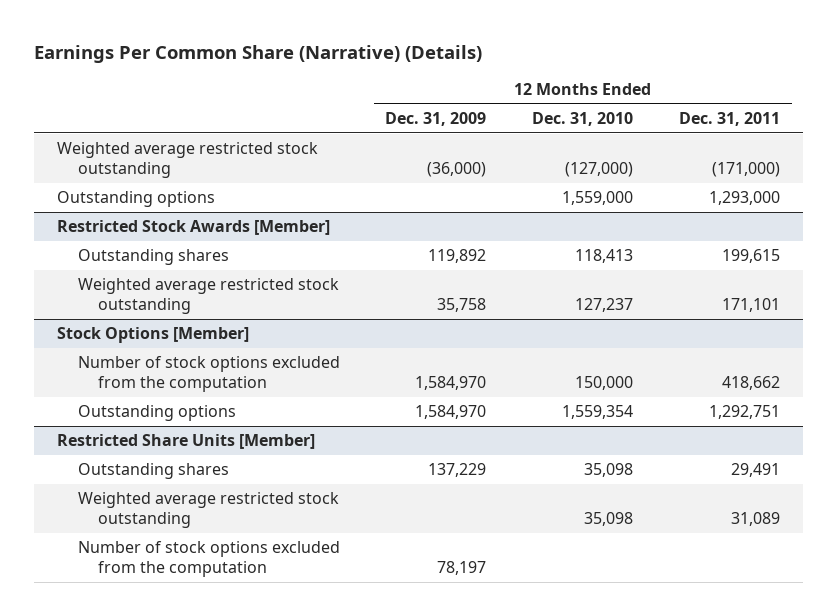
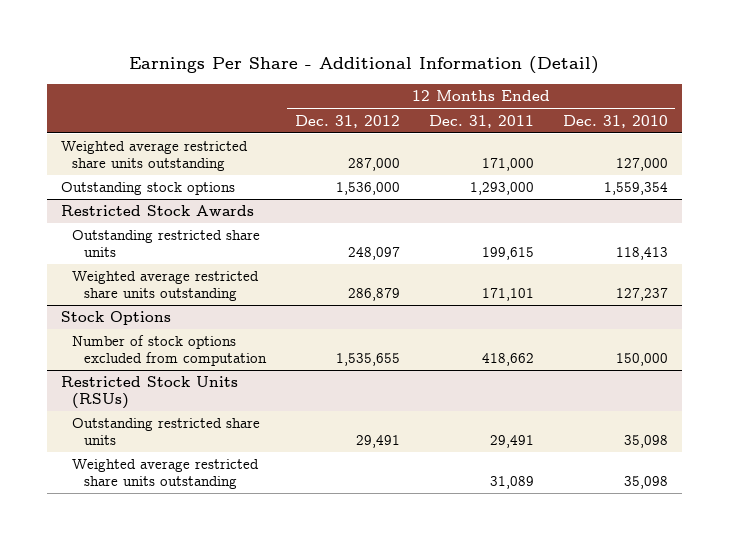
- Earnings Per Common Share (Narrative) (Details)
+ Earnings Per Share - Additional Information (Detail)
- | 12 Months Ended Dec. 31, 2009 | 12 Months Ended Dec. 31, 2010 | 12 Months Ended Dec. 31, 2011
+ | 12 Months Ended Dec. 31, 2012 | 12 Months Ended Dec. 31, 2011 | 12 Months Ended Dec. 31, 2010
- Weighted average restricted stock outstanding | (36,000) | (127,000) | (171,000)
- Outstanding options | | 1,559,000 | 1,293,000
- Restricted Stock Awards [Member]
- Outstanding shares | 119,892 | 118,413 | 199,615
- Weighted average restricted stock outstanding | 35,758 | 127,237 | 171,101
- Stock Options [Member]
- Number of stock options excluded from the computation | 1,584,970 | 150,000 | 418,662
- Outstanding options | 1,584,970 | 1,559,354 | 1,292,751
- Restricted Share Units [Member]
- Outstanding shares | 137,229 | 35,098 | 29,491
- Weighted average restricted stock outstanding | | 35,098 | 31,089
- Number of stock options excluded from the computation | 78,197 | |
+ Weighted average restricted share units outstanding | 287,000 | 171,000 | 127,000
+ Outstanding stock options | 1,536,000 | 1,293,000 | 1,559,354
+ Restricted Stock Awards
+ Outstanding restricted share units | 248,097 | 199,615 | 118,413
+ Weighted average restricted share units outstanding | 286,879 | 171,101 | 127,237
+ Stock Options
+ Number of stock options excluded from computation | 1,535,655 | 418,662 | 150,000
+ Restricted Stock Units (RSUs)
+ Outstanding restricted share units | 29,491 | 29,491 | 35,098
+ Weighted average restricted share units outstanding | | 31,089 | 35,098

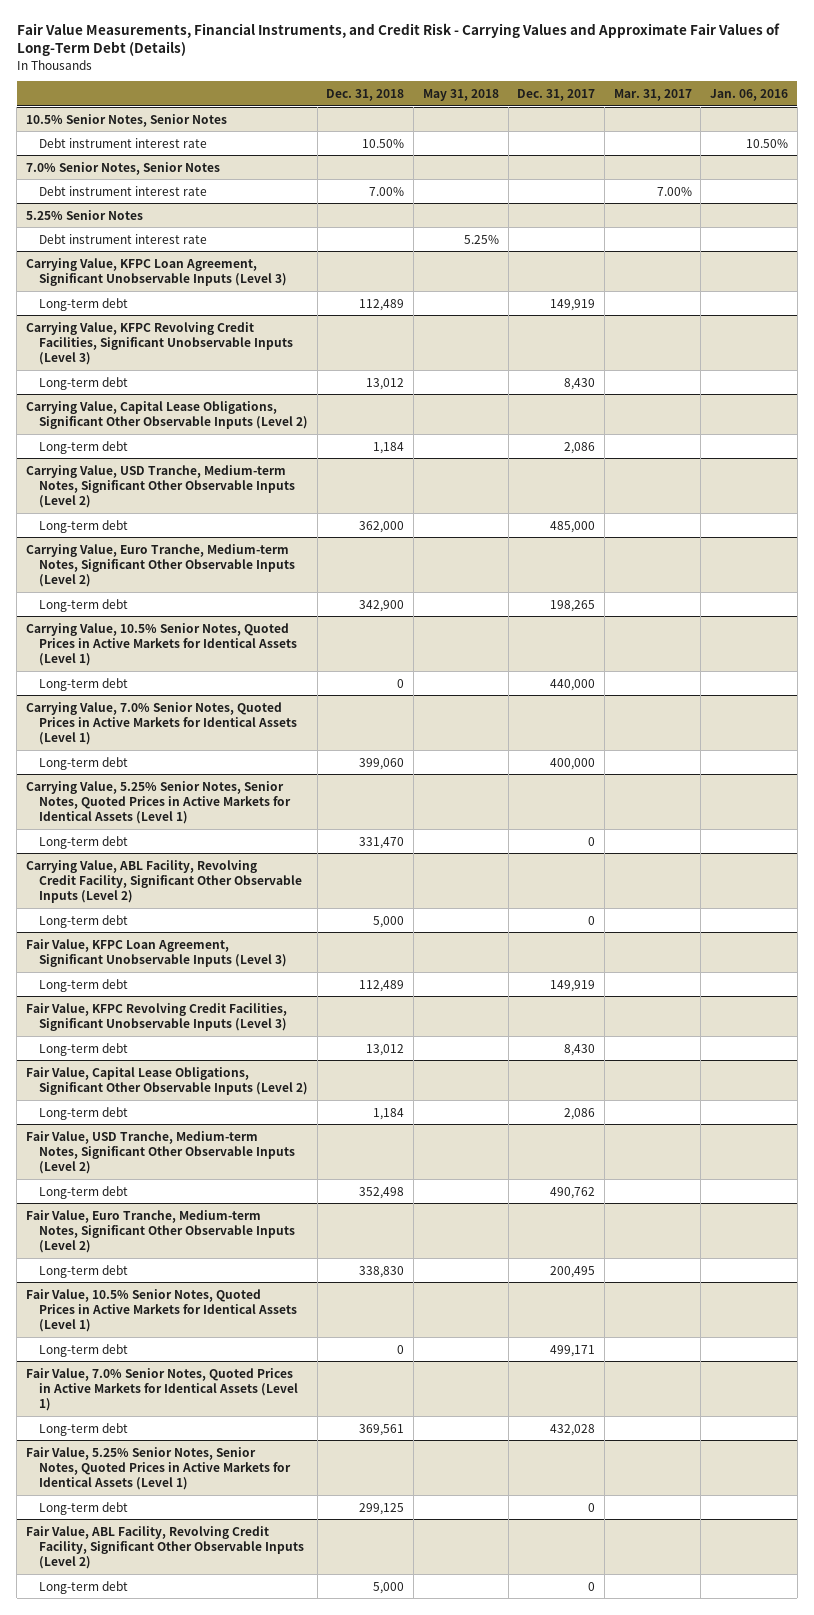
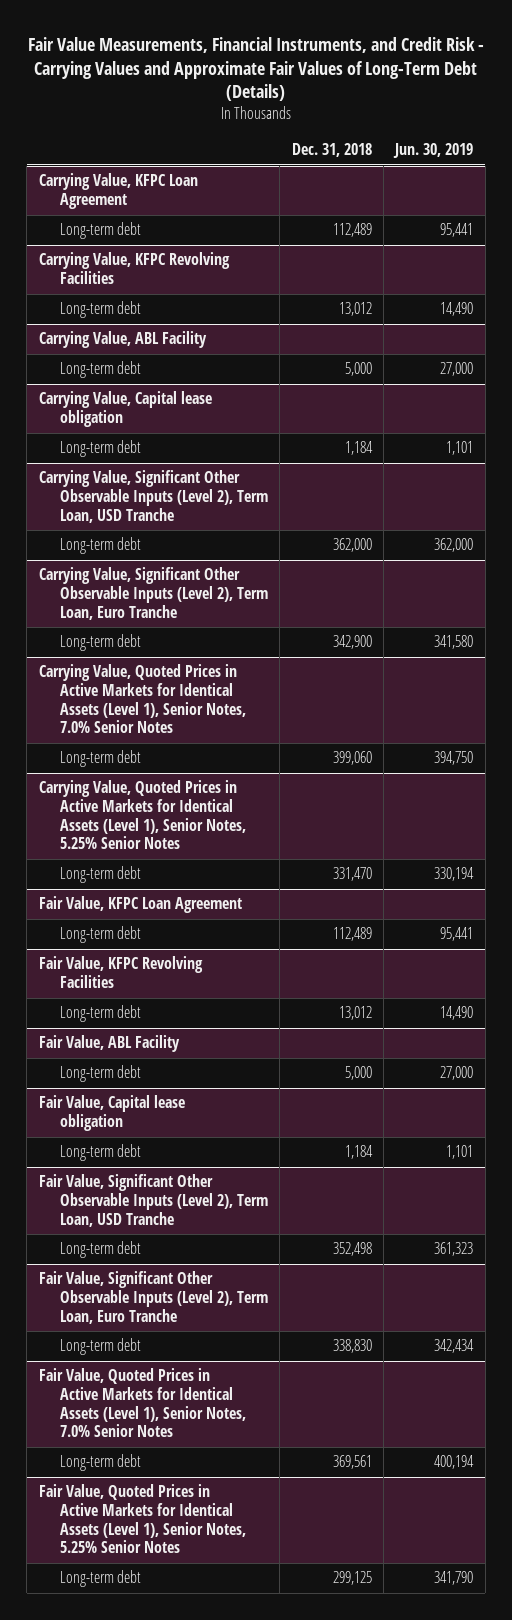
- | Dec. 31, 2018 | May 31, 2018 | Dec. 31, 2017 | Mar. 31, 2017 | Jan. 06, 2016
+ | Dec. 31, 2018 | Jun. 30, 2019
- 10.5% Senior Notes, Senior Notes
- Debt instrument interest rate | 10.50% | | | | 10.50%
- 7.0% Senior Notes, Senior Notes
- Debt instrument interest rate | 7.00% | | | 7.00% |
- 5.25% Senior Notes
- Debt instrument interest rate | | 5.25% | | |
- Carrying Value, KFPC Loan Agreement, Significant Unobservable Inputs (Level 3)
+ Carrying Value, KFPC Loan Agreement
- Carrying Value, KFPC Revolving Credit Facilities, Significant Unobservable Inputs (Level 3)
+ Carrying Value, KFPC Revolving Facilities
- Carrying Value, Capital Lease Obligations, Significant Other Observable Inputs (Level 2)
+ Carrying Value, ABL Facility
+ Long-term debt | 5,000 | 27,000
+ Carrying Value, Capital lease obligation
- Carrying Value, USD Tranche, Medium-term Notes, Significant Other Observable Inputs (Level 2)
+ Carrying Value, Significant Other Observable Inputs (Level 2), Term Loan, USD Tranche
- Carrying Value, Euro Tranche, Medium-term Notes, Significant Other Observable Inputs (Level 2)
+ Carrying Value, Significant Other Observable Inputs (Level 2), Term Loan, Euro Tranche
- Carrying Value, 10.5% Senior Notes, Quoted Prices in Active Markets for Identical Assets (Level 1)
- Long-term debt | 0 | | 440,000 | |
- Carrying Value, 7.0% Senior Notes, Quoted Prices in Active Markets for Identical Assets (Level 1)
+ Carrying Value, Quoted Prices in Active Markets for Identical Assets (Level 1), Senior Notes, 7.0% Senior Notes
- Carrying Value, 5.25% Senior Notes, Senior Notes, Quoted Prices in Active Markets for Identical Assets (Level 1)
+ Carrying Value, Quoted Prices in Active Markets for Identical Assets (Level 1), Senior Notes, 5.25% Senior Notes
- Carrying Value, ABL Facility, Revolving Credit Facility, Significant Other Observable Inputs (Level 2)
- Long-term debt | 5,000 | | 0 | |
- Fair Value, KFPC Loan Agreement, Significant Unobservable Inputs (Level 3)
+ Fair Value, KFPC Loan Agreement
- Fair Value, KFPC Revolving Credit Facilities, Significant Unobservable Inputs (Level 3)
+ Fair Value, KFPC Revolving Facilities
- Fair Value, Capital Lease Obligations, Significant Other Observable Inputs (Level 2)
+ Fair Value, ABL Facility
+ Long-term debt | 5,000 | 27,000
+ Fair Value, Capital lease obligation
- Fair Value, USD Tranche, Medium-term Notes, Significant Other Observable Inputs (Level 2)
+ Fair Value, Significant Other Observable Inputs (Level 2), Term Loan, USD Tranche
- Fair Value, Euro Tranche, Medium-term Notes, Significant Other Observable Inputs (Level 2)
+ Fair Value, Significant Other Observable Inputs (Level 2), Term Loan, Euro Tranche
- Fair Value, 10.5% Senior Notes, Quoted Prices in Active Markets for Identical Assets (Level 1)
- Long-term debt | 0 | | 499,171 | |
- Fair Value, 7.0% Senior Notes, Quoted Prices in Active Markets for Identical Assets (Level 1)
+ Fair Value, Quoted Prices in Active Markets for Identical Assets (Level 1), Senior Notes, 7.0% Senior Notes
- Fair Value, 5.25% Senior Notes, Senior Notes, Quoted Prices in Active Markets for Identical Assets (Level 1)
+ Fair Value, Quoted Prices in Active Markets for Identical Assets (Level 1), Senior Notes, 5.25% Senior Notes
- Fair Value, ABL Facility, Revolving Credit Facility, Significant Other Observable Inputs (Level 2)
- Long-term debt | 5,000 | | 0 | |

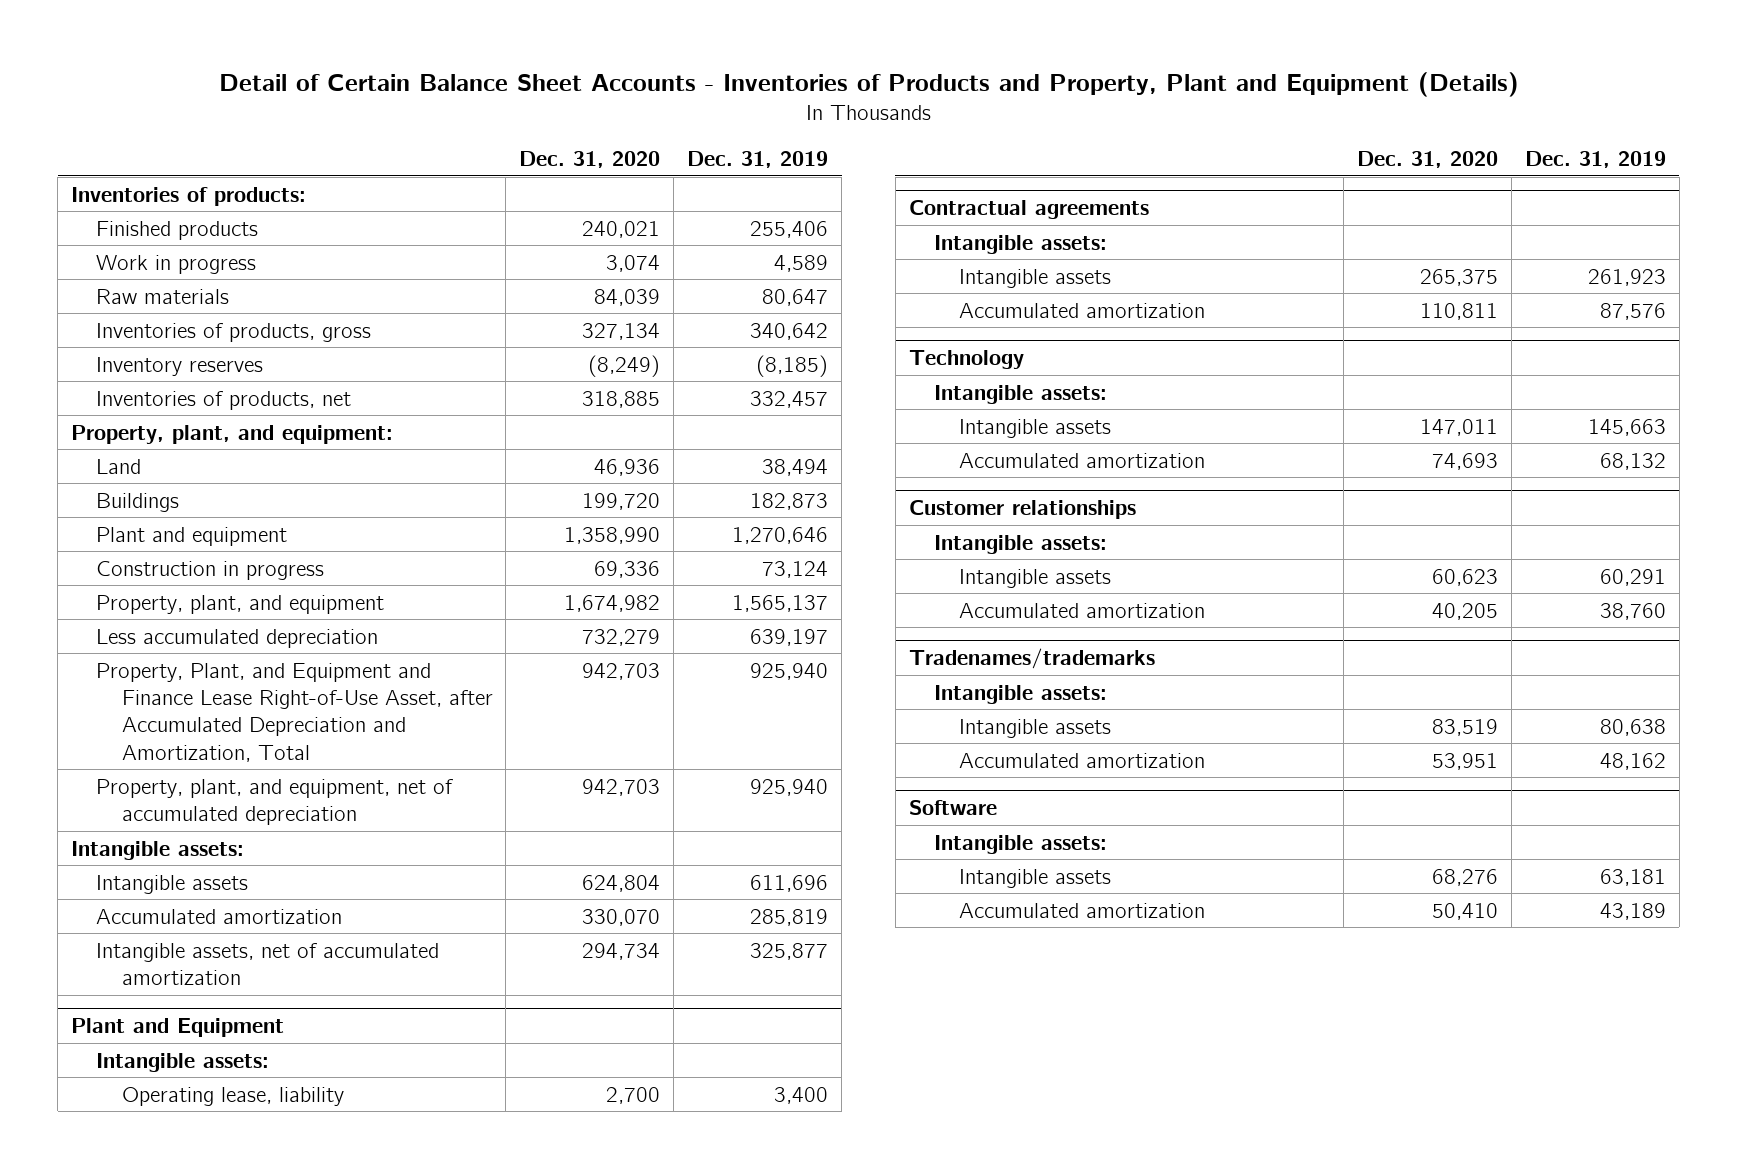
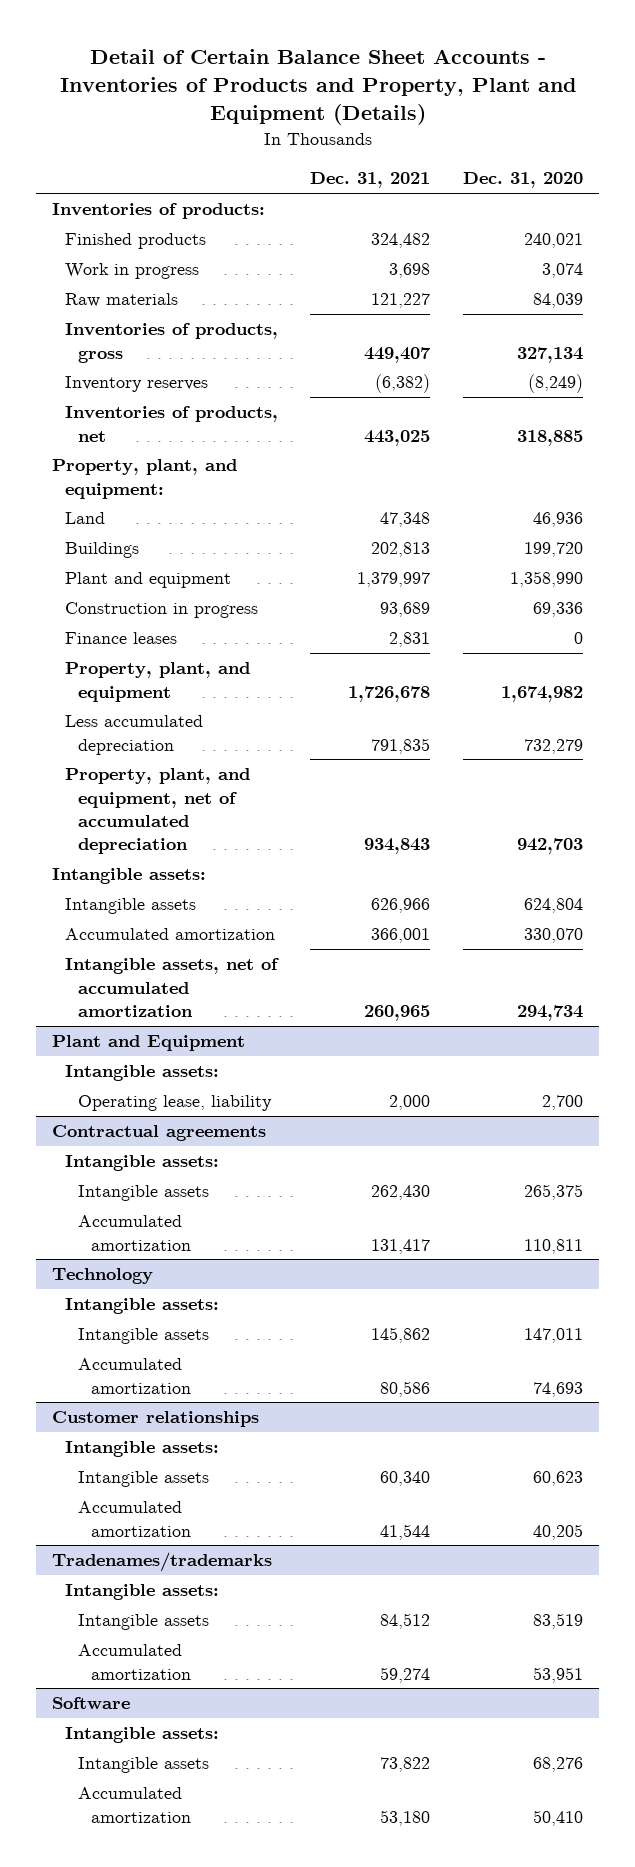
- | Dec. 31, 2020 | Dec. 31, 2019
+ | Dec. 31, 2021 | Dec. 31, 2020
+ Finance leases | 2,831 | 0
- Property, Plant, and Equipment and Finance Lease Right-of-Use Asset, after Accumulated Depreciation and Amortization, Total | 942,703 | 925,940

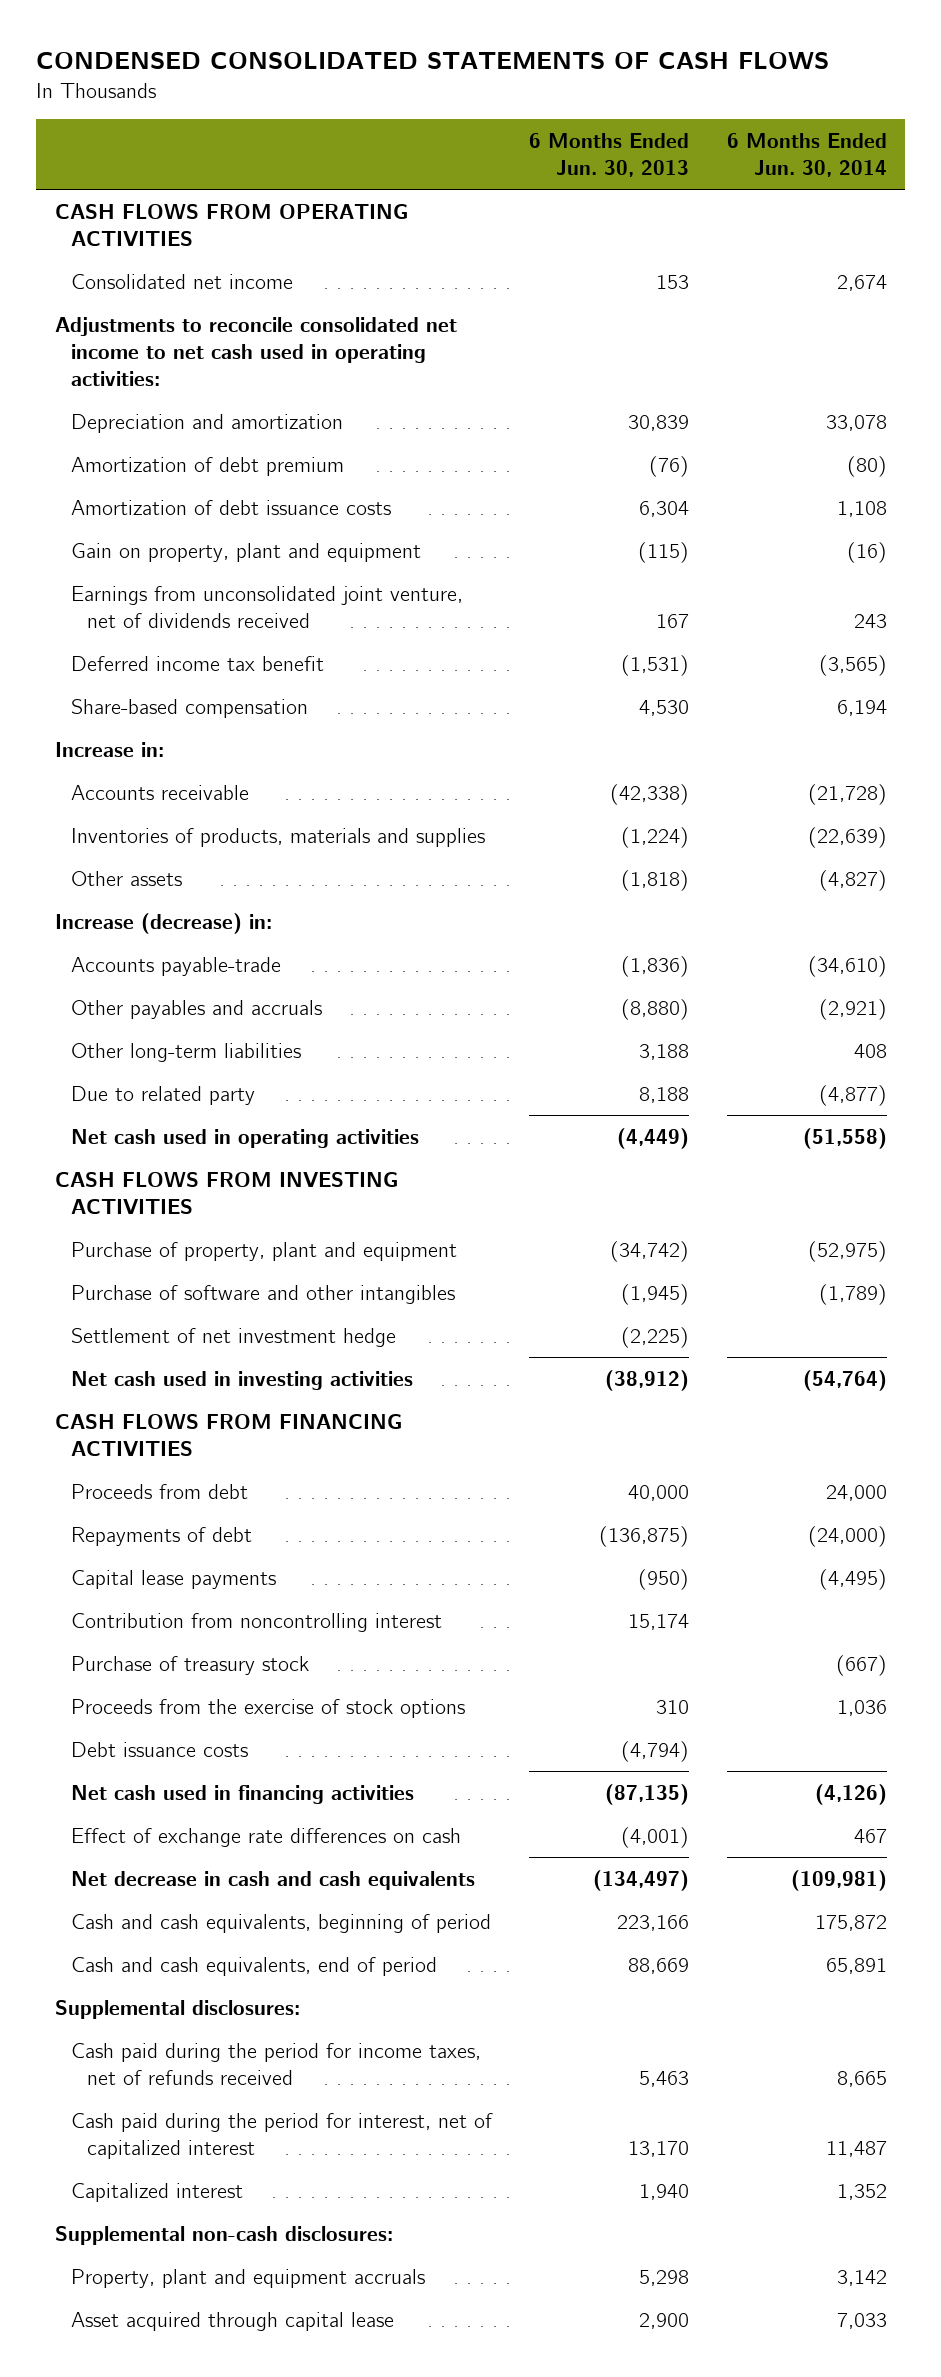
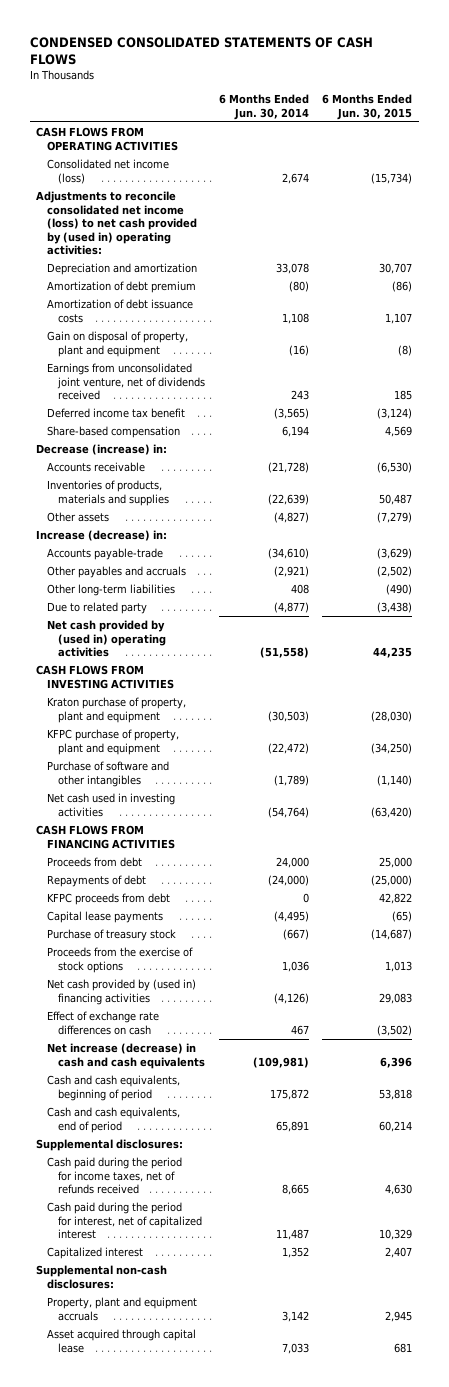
- | 6 Months Ended Jun. 30, 2013 | 6 Months Ended Jun. 30, 2014
+ | 6 Months Ended Jun. 30, 2014 | 6 Months Ended Jun. 30, 2015
- Consolidated net income | 153 | 2,674
- Adjustments to reconcile consolidated net income to net cash used in operating activities:
+ Consolidated net income (loss) | 2,674 | (15,734)
+ Adjustments to reconcile consolidated net income (loss) to net cash provided by (used in) operating activities:
- Gain on property, plant and equipment | (115) | (16)
+ Gain on disposal of property, plant and equipment | (16) | (8)
- Increase in:
+ Decrease (increase) in:
- Net cash used in operating activities | (4,449) | (51,558)
+ Net cash provided by (used in) operating activities | (51,558) | 44,235
- Purchase of property, plant and equipment | (34,742) | (52,975)
+ Kraton purchase of property, plant and equipment | (30,503) | (28,030)
+ KFPC purchase of property, plant and equipment | (22,472) | (34,250)
- Settlement of net investment hedge | (2,225) |
+ KFPC proceeds from debt | 0 | 42,822
- Contribution from noncontrolling interest | 15,174 |
- Debt issuance costs | (4,794) |
- Net cash used in financing activities | (87,135) | (4,126)
+ Net cash provided by (used in) financing activities | (4,126) | 29,083
- Net decrease in cash and cash equivalents | (134,497) | (109,981)
+ Net increase (decrease) in cash and cash equivalents | (109,981) | 6,396

